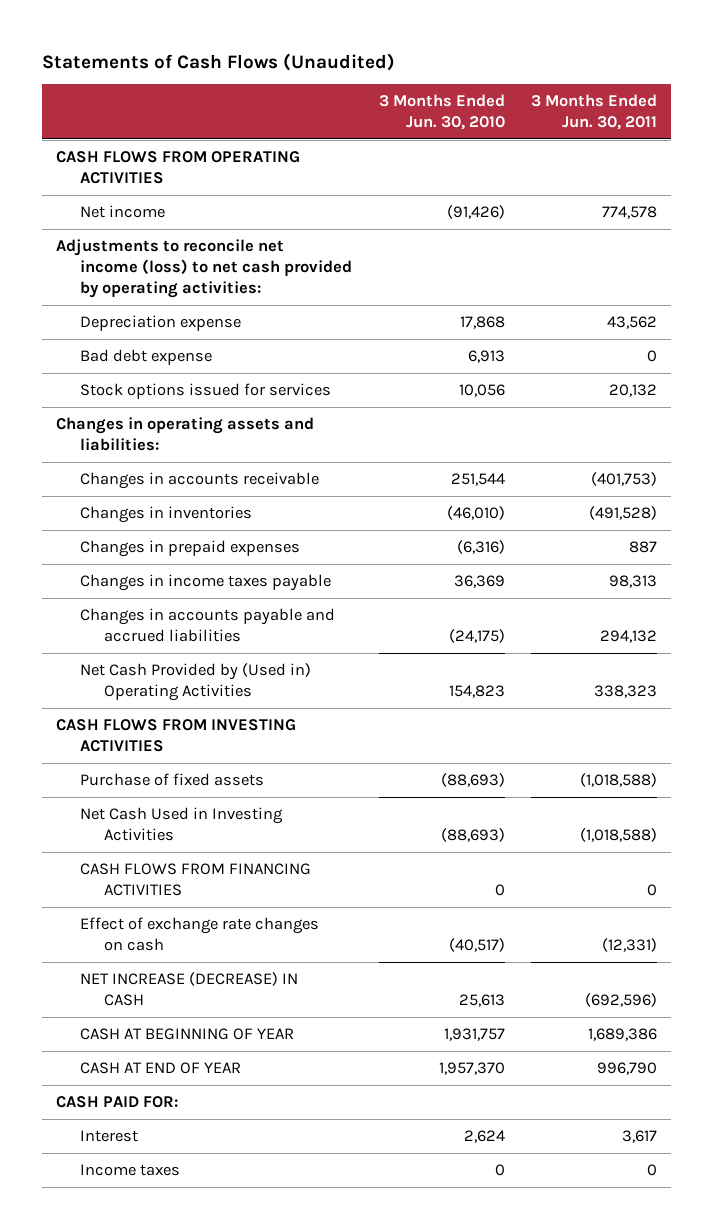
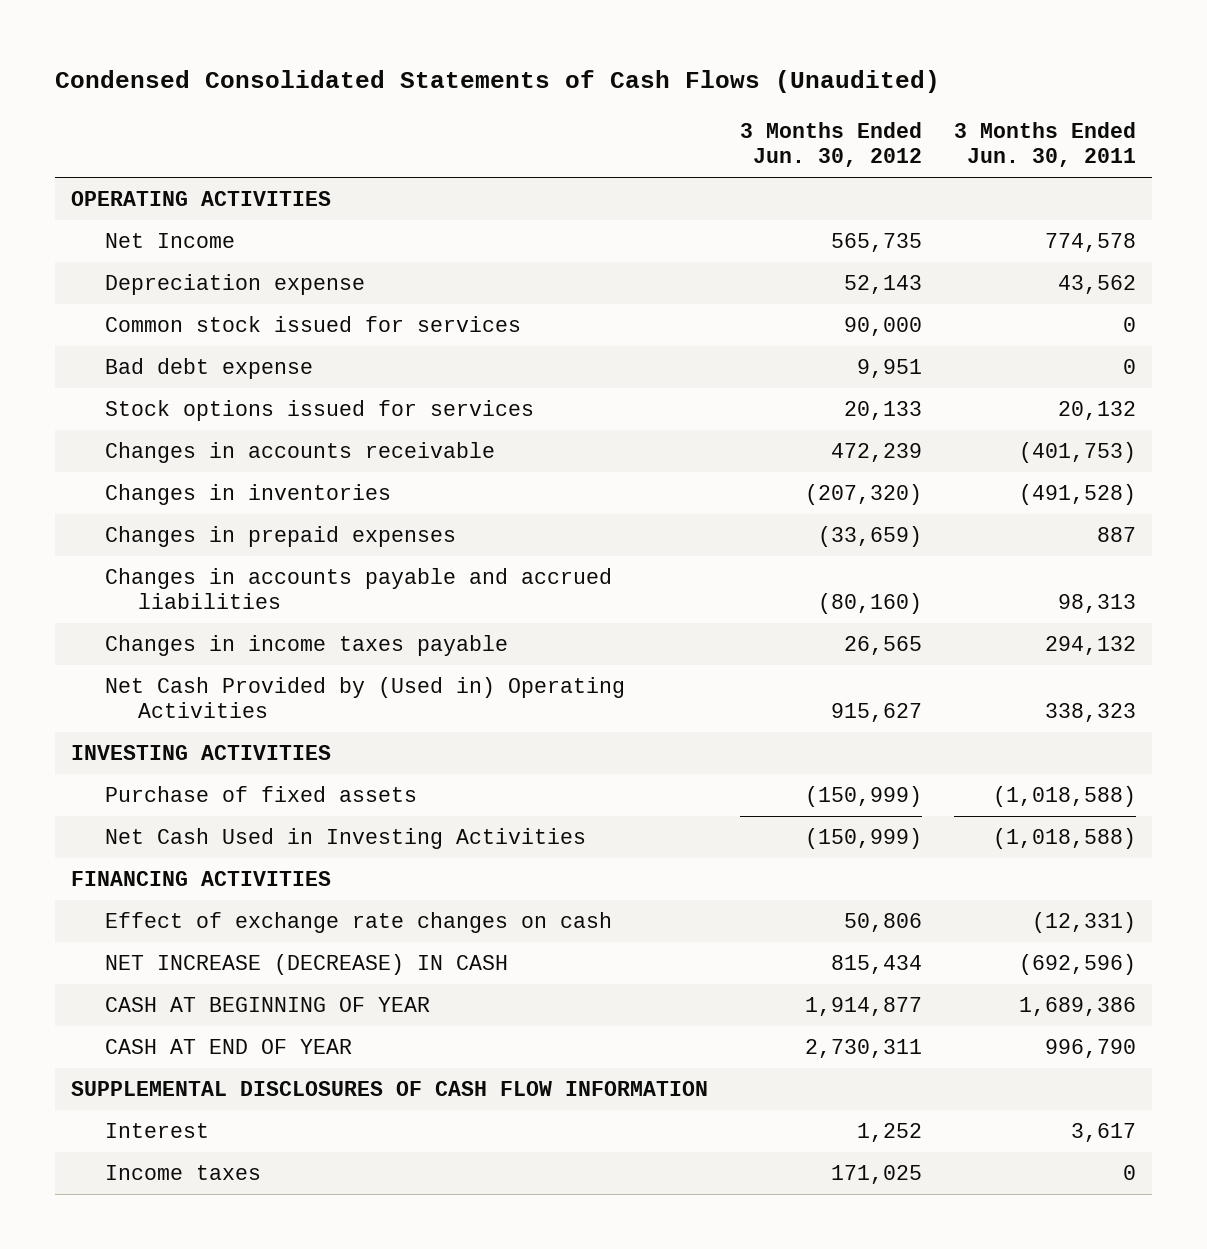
- Statements of Cash Flows (Unaudited)
+ Condensed Consolidated Statements of Cash Flows (Unaudited)
- | 3 Months Ended Jun. 30, 2010 | 3 Months Ended Jun. 30, 2011
+ | 3 Months Ended Jun. 30, 2012 | 3 Months Ended Jun. 30, 2011
- CASH FLOWS FROM OPERATING ACTIVITIES
- Net income | (91,426) | 774,578
- Adjustments to reconcile net income (loss) to net cash provided by operating activities:
+ OPERATING ACTIVITIES
+ Net Income | 565,735 | 774,578
+ Common stock issued for services | 90,000 | 0
- Changes in operating assets and liabilities:
- Changes in income taxes payable | 36,369 | 98,313
- Changes in accounts payable and accrued liabilities | (24,175) | 294,132
+ Changes in accounts payable and accrued liabilities | (80,160) | 98,313
+ Changes in income taxes payable | 26,565 | 294,132
- CASH FLOWS FROM INVESTING ACTIVITIES
+ INVESTING ACTIVITIES
- CASH FLOWS FROM FINANCING ACTIVITIES | 0 | 0
+ FINANCING ACTIVITIES
- CASH PAID FOR:
+ SUPPLEMENTAL DISCLOSURES OF CASH FLOW INFORMATION

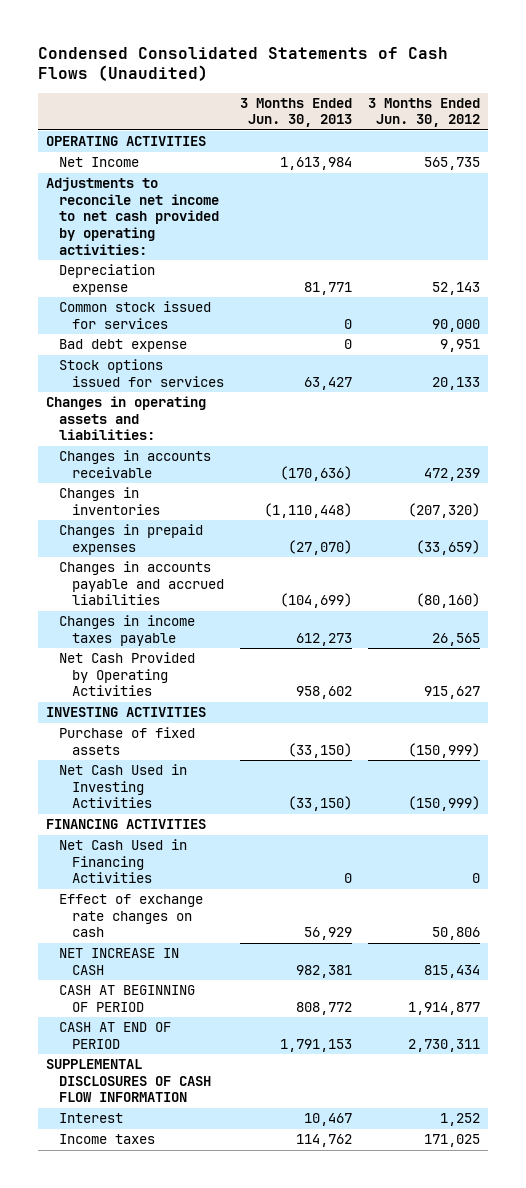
- | 3 Months Ended Jun. 30, 2012 | 3 Months Ended Jun. 30, 2011
+ | 3 Months Ended Jun. 30, 2013 | 3 Months Ended Jun. 30, 2012
+ Adjustments to reconcile net income to net cash provided by operating activities:
+ Changes in operating assets and liabilities:
- Net Cash Provided by (Used in) Operating Activities | 915,627 | 338,323
+ Net Cash Provided by Operating Activities | 958,602 | 915,627
+ Net Cash Used in Financing Activities | 0 | 0
- NET INCREASE (DECREASE) IN CASH | 815,434 | (692,596)
- CASH AT BEGINNING OF YEAR | 1,914,877 | 1,689,386
- CASH AT END OF YEAR | 2,730,311 | 996,790
+ NET INCREASE IN CASH | 982,381 | 815,434
+ CASH AT BEGINNING OF PERIOD | 808,772 | 1,914,877
+ CASH AT END OF PERIOD | 1,791,153 | 2,730,311

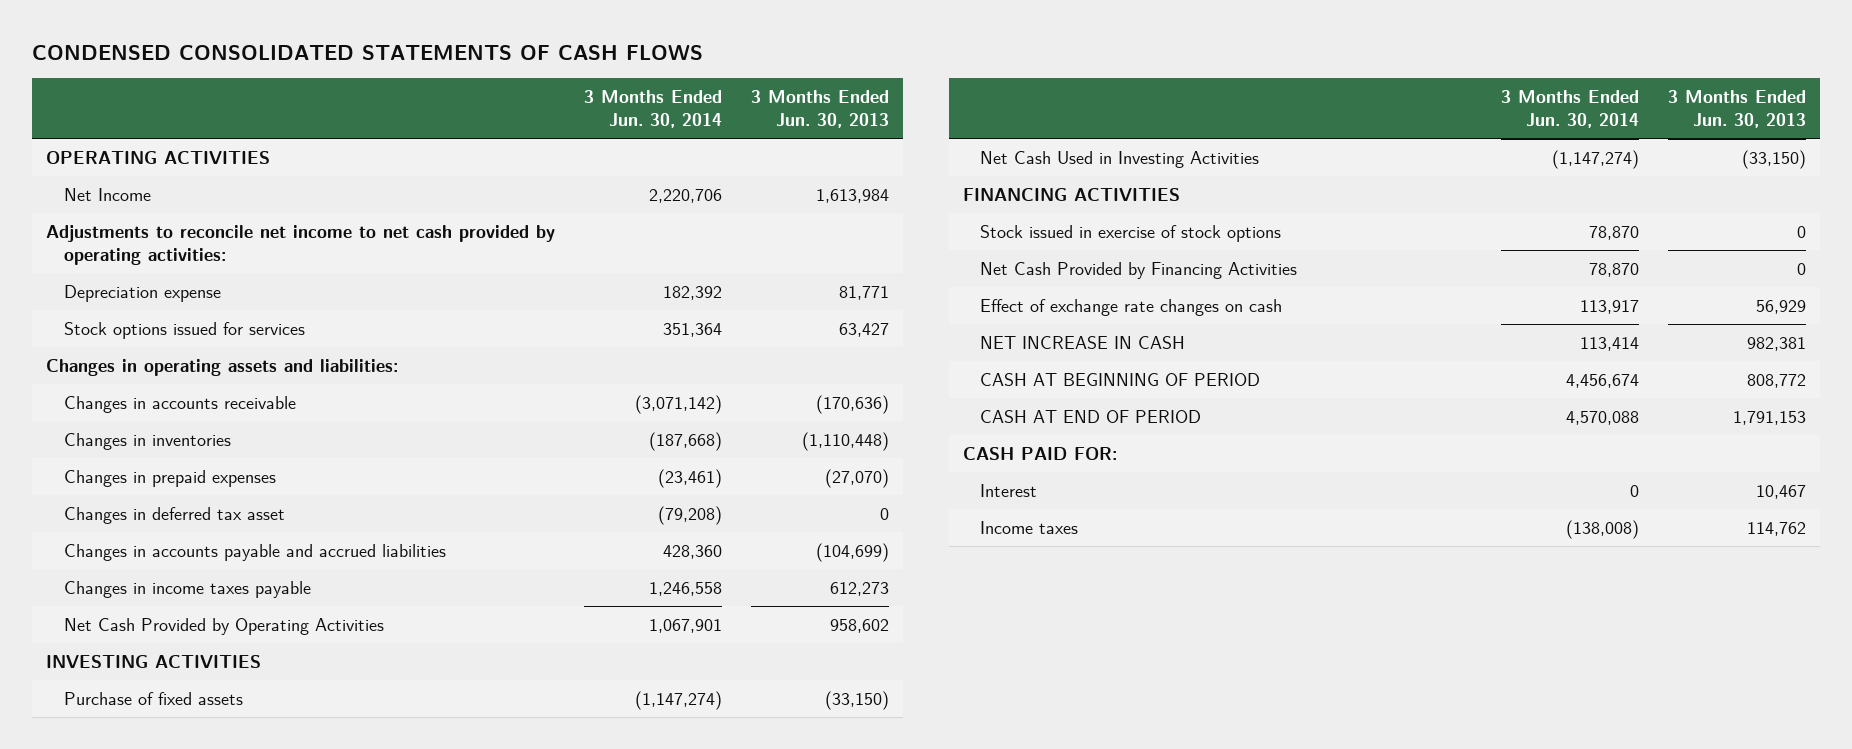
- Condensed Consolidated Statements of Cash Flows (Unaudited)
+ CONDENSED CONSOLIDATED STATEMENTS OF CASH FLOWS
- | 3 Months Ended Jun. 30, 2013 | 3 Months Ended Jun. 30, 2012
+ | 3 Months Ended Jun. 30, 2014 | 3 Months Ended Jun. 30, 2013
- Common stock issued for services | 0 | 90,000
- Bad debt expense | 0 | 9,951
+ Changes in deferred tax asset | (79,208) | 0
- Net Cash Used in Financing Activities | 0 | 0
+ Stock issued in exercise of stock options | 78,870 | 0
+ Net Cash Provided by Financing Activities | 78,870 | 0
- SUPPLEMENTAL DISCLOSURES OF CASH FLOW INFORMATION
+ CASH PAID FOR:

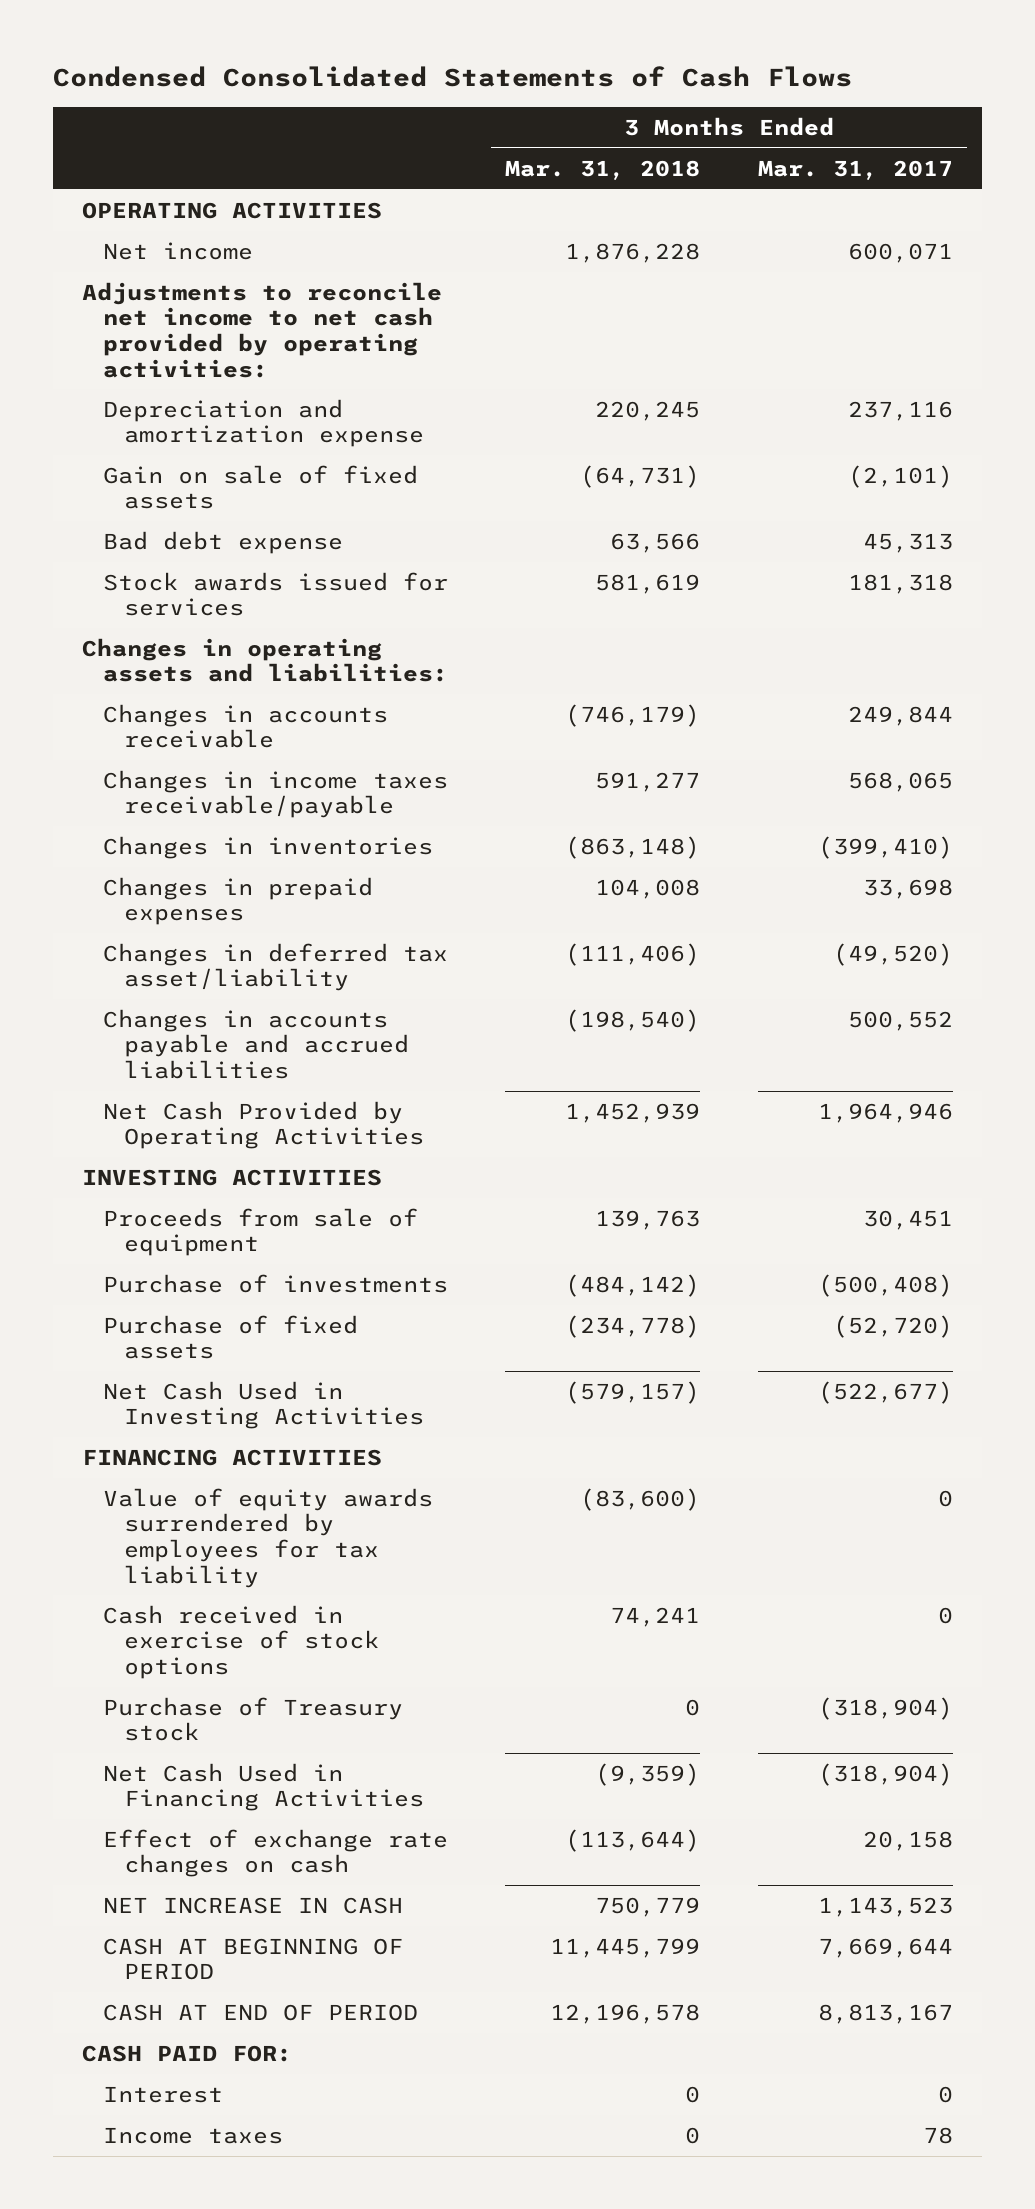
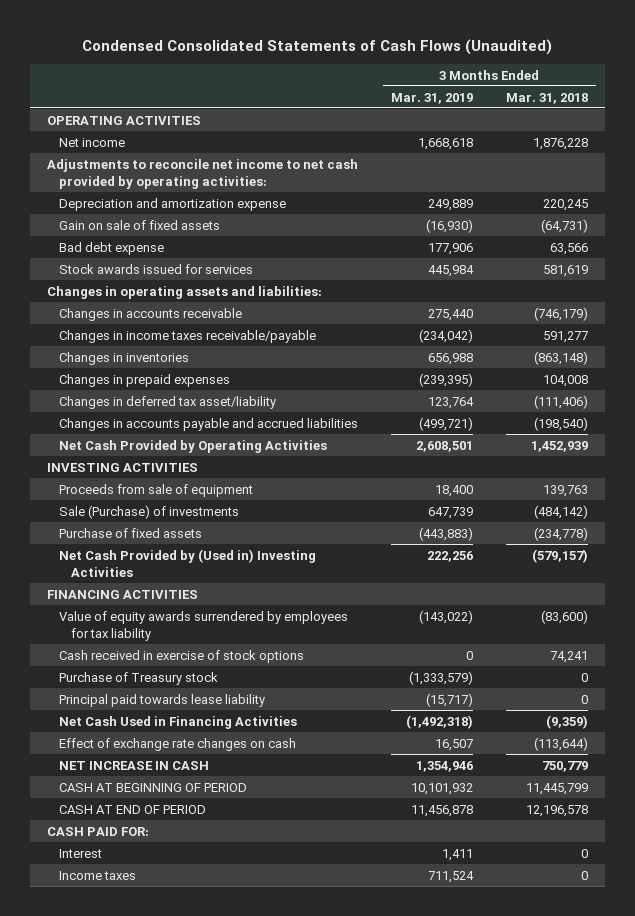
- Condensed Consolidated Statements of Cash Flows
+ Condensed Consolidated Statements of Cash Flows (Unaudited)
- | 3 Months Ended Mar. 31, 2018 | 3 Months Ended Mar. 31, 2017
+ | 3 Months Ended Mar. 31, 2019 | 3 Months Ended Mar. 31, 2018
- Purchase of investments | (484,142) | (500,408)
+ Sale (Purchase) of investments | 647,739 | (484,142)
- Net Cash Used in Investing Activities | (579,157) | (522,677)
+ Net Cash Provided by (Used in) Investing Activities | 222,256 | (579,157)
+ Principal paid towards lease liability | (15,717) | 0

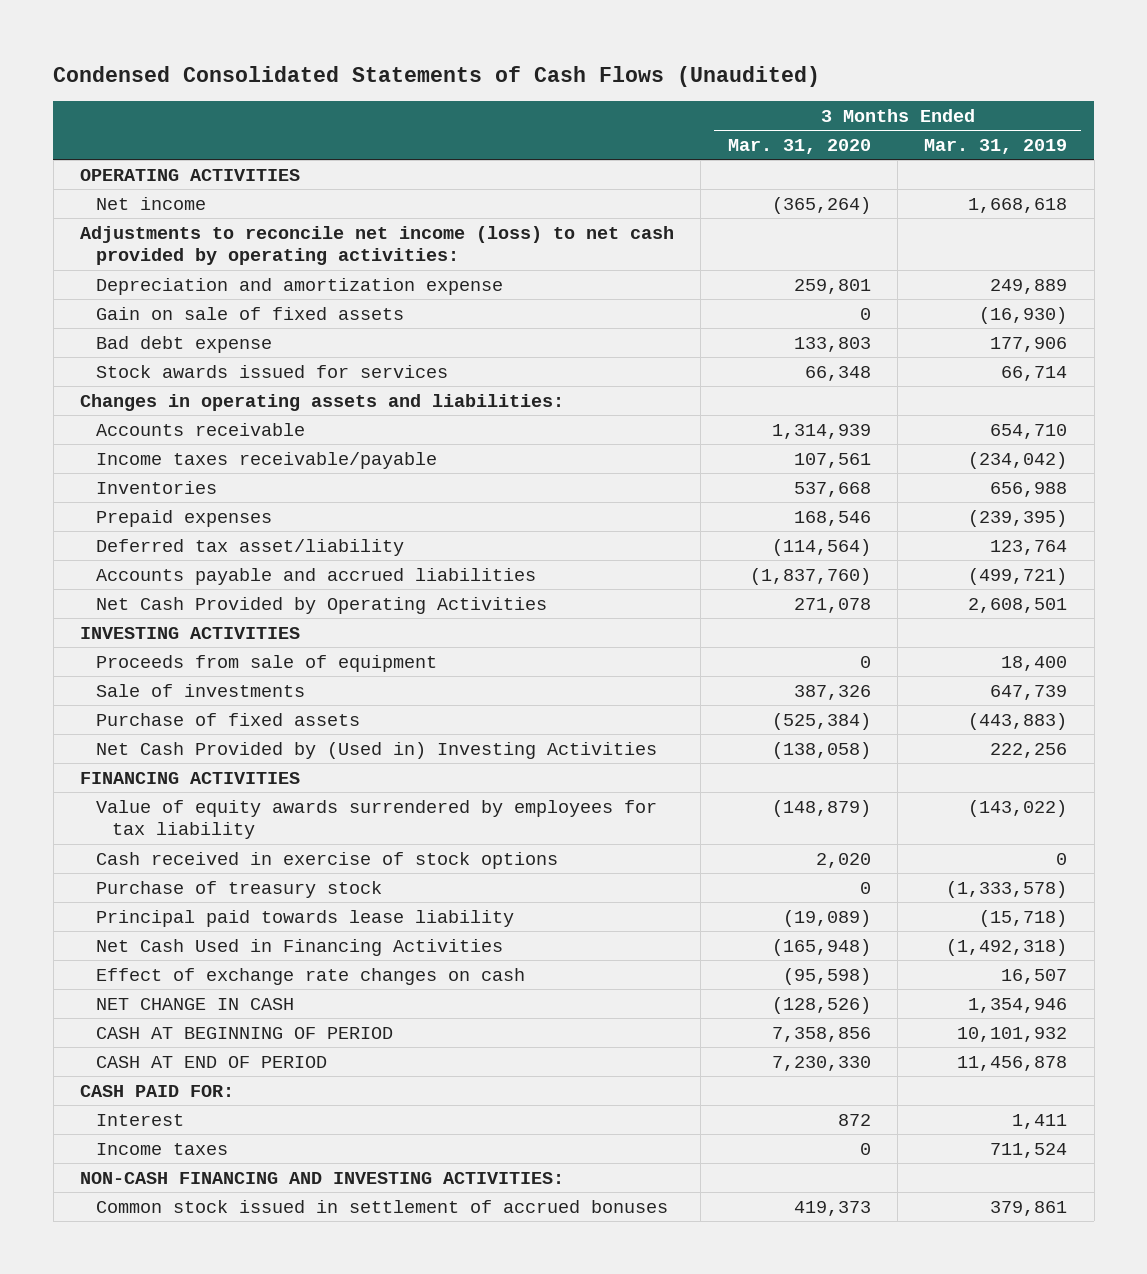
- | 3 Months Ended Mar. 31, 2019 | 3 Months Ended Mar. 31, 2018
+ | 3 Months Ended Mar. 31, 2020 | 3 Months Ended Mar. 31, 2019
- Adjustments to reconcile net income to net cash provided by operating activities:
+ Adjustments to reconcile net income (loss) to net cash provided by operating activities:
- Stock awards issued for services | 445,984 | 581,619
+ Stock awards issued for services | 66,348 | 66,714
- Changes in accounts receivable | 275,440 | (746,179)
- Changes in income taxes receivable/payable | (234,042) | 591,277
- Changes in inventories | 656,988 | (863,148)
- Changes in prepaid expenses | (239,395) | 104,008
- Changes in deferred tax asset/liability | 123,764 | (111,406)
- Changes in accounts payable and accrued liabilities | (499,721) | (198,540)
+ Accounts receivable | 1,314,939 | 654,710
+ Income taxes receivable/payable | 107,561 | (234,042)
+ Inventories | 537,668 | 656,988
+ Prepaid expenses | 168,546 | (239,395)
+ Deferred tax asset/liability | (114,564) | 123,764
+ Accounts payable and accrued liabilities | (1,837,760) | (499,721)
- Sale (Purchase) of investments | 647,739 | (484,142)
+ Sale of investments | 387,326 | 647,739
- Purchase of Treasury stock | (1,333,579) | 0
- Principal paid towards lease liability | (15,717) | 0
+ Purchase of treasury stock | 0 | (1,333,578)
+ Principal paid towards lease liability | (19,089) | (15,718)
- NET INCREASE IN CASH | 1,354,946 | 750,779
+ NET CHANGE IN CASH | (128,526) | 1,354,946
+ NON-CASH FINANCING AND INVESTING ACTIVITIES:
+ Common stock issued in settlement of accrued bonuses | 419,373 | 379,861

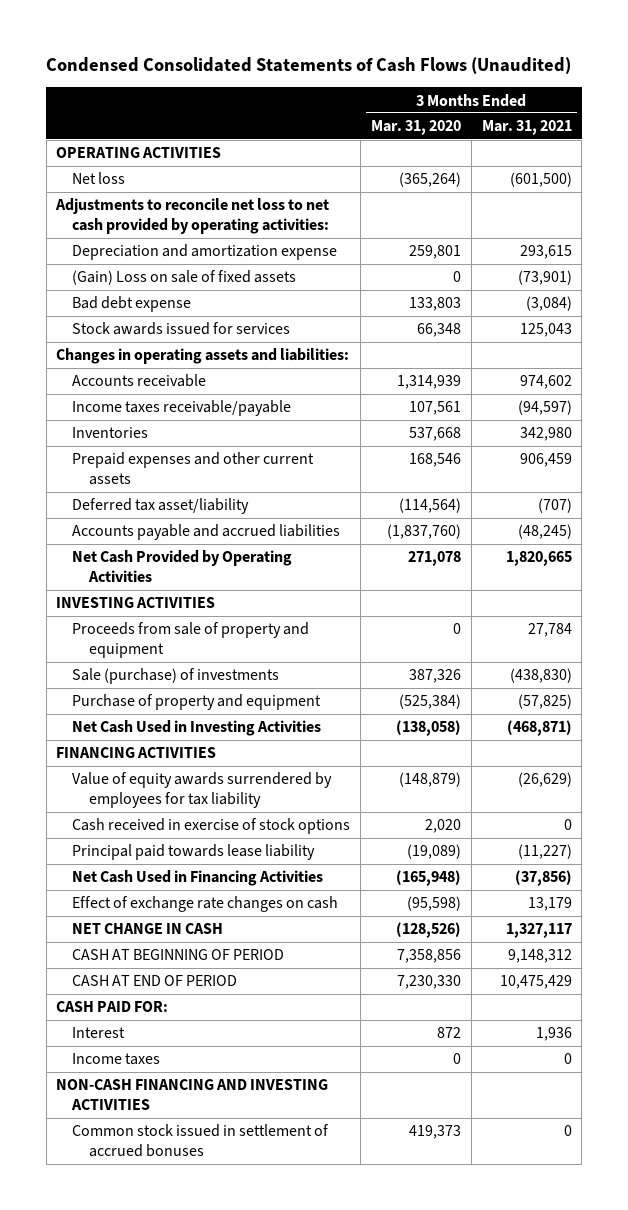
- | 3 Months Ended Mar. 31, 2020 | 3 Months Ended Mar. 31, 2019
+ | 3 Months Ended Mar. 31, 2020 | 3 Months Ended Mar. 31, 2021
- Net income | (365,264) | 1,668,618
- Adjustments to reconcile net income (loss) to net cash provided by operating activities:
+ Net loss | (365,264) | (601,500)
+ Adjustments to reconcile net loss to net cash provided by operating activities:
- Gain on sale of fixed assets | 0 | (16,930)
+ (Gain) Loss on sale of fixed assets | 0 | (73,901)
- Prepaid expenses | 168,546 | (239,395)
+ Prepaid expenses and other current assets | 168,546 | 906,459
- Proceeds from sale of equipment | 0 | 18,400
- Sale of investments | 387,326 | 647,739
- Purchase of fixed assets | (525,384) | (443,883)
- Net Cash Provided by (Used in) Investing Activities | (138,058) | 222,256
+ Proceeds from sale of property and equipment | 0 | 27,784
+ Sale (purchase) of investments | 387,326 | (438,830)
+ Purchase of property and equipment | (525,384) | (57,825)
+ Net Cash Used in Investing Activities | (138,058) | (468,871)
- Purchase of treasury stock | 0 | (1,333,578)
- NON-CASH FINANCING AND INVESTING ACTIVITIES:
+ NON-CASH FINANCING AND INVESTING ACTIVITIES

